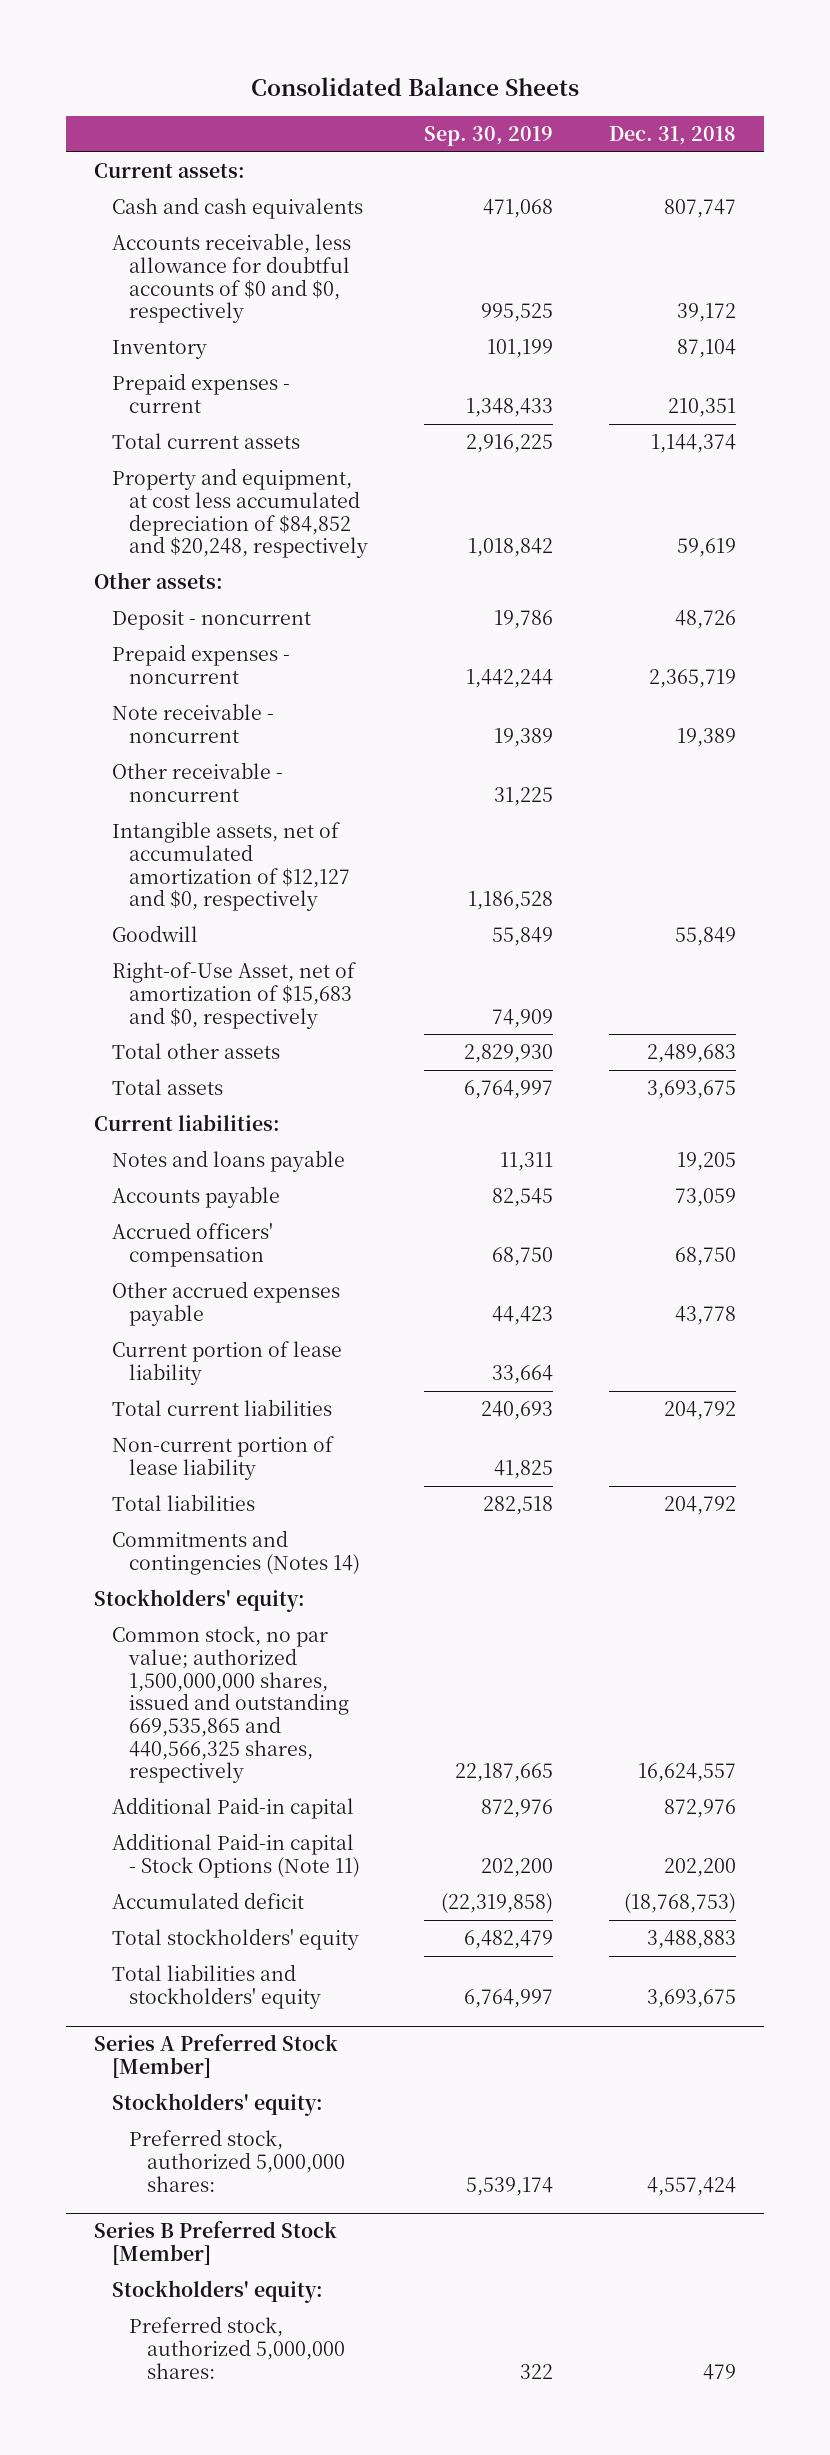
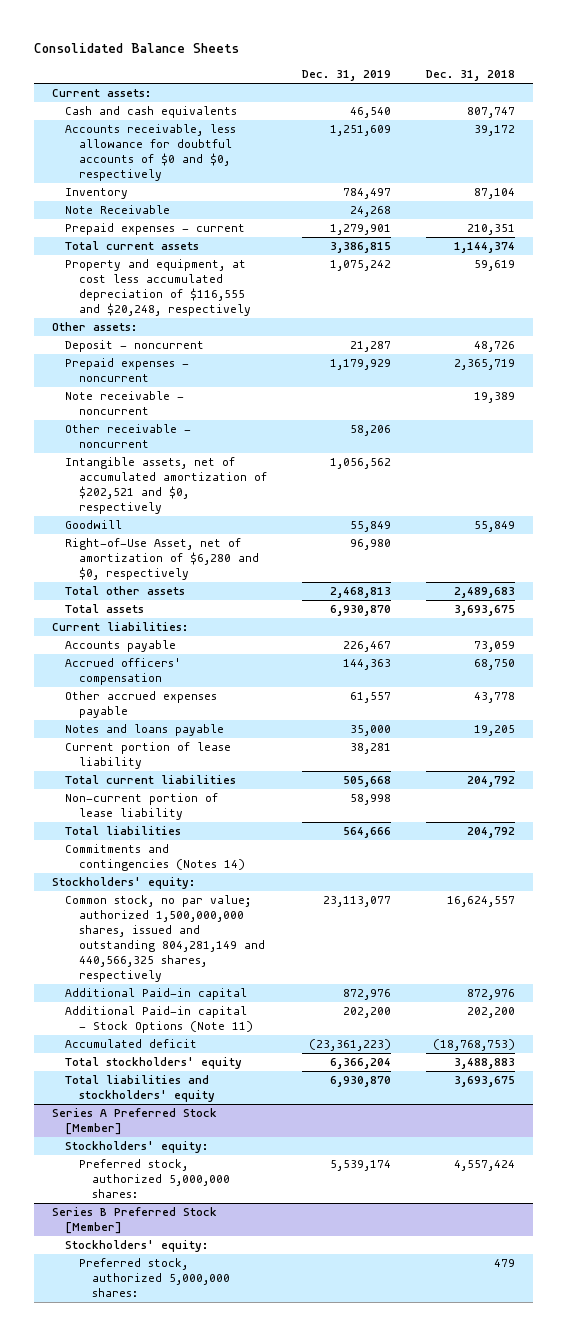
- | Sep. 30, 2019 | Dec. 31, 2018
+ | Dec. 31, 2019 | Dec. 31, 2018
+ Note Receivable | 24,268 |
- Property and equipment, at cost less accumulated depreciation of $84,852 and $20,248, respectively | 1,018,842 | 59,619
+ Property and equipment, at cost less accumulated depreciation of $116,555 and $20,248, respectively | 1,075,242 | 59,619
- Intangible assets, net of accumulated amortization of $12,127 and $0, respectively | 1,186,528 |
+ Intangible assets, net of accumulated amortization of $202,521 and $0, respectively | 1,056,562 |
- Right-of-Use Asset, net of amortization of $15,683 and $0, respectively | 74,909 |
+ Right-of-Use Asset, net of amortization of $6,280 and $0, respectively | 96,980 |
moved down: Notes and loans payable | 35,000 | 19,205
- Common stock, no par value; authorized 1,500,000,000 shares, issued and outstanding 669,535,865 and 440,566,325 shares, respectively | 22,187,665 | 16,624,557
+ Common stock, no par value; authorized 1,500,000,000 shares, issued and outstanding 804,281,149 and 440,566,325 shares, respectively | 23,113,077 | 16,624,557

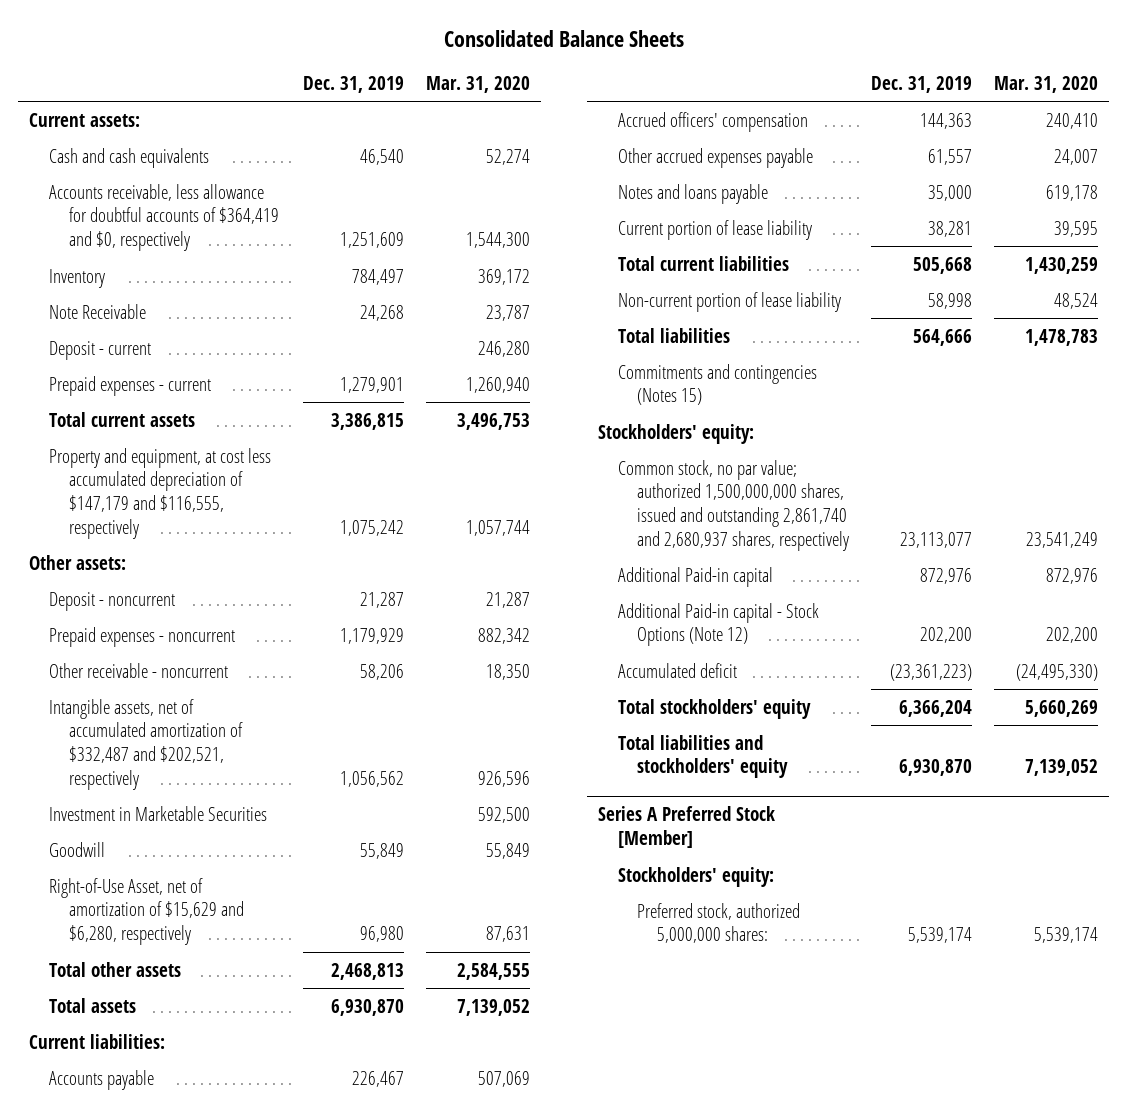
- | Dec. 31, 2019 | Dec. 31, 2018
+ | Dec. 31, 2019 | Mar. 31, 2020
- Accounts receivable, less allowance for doubtful accounts of $0 and $0, respectively | 1,251,609 | 39,172
+ Accounts receivable, less allowance for doubtful accounts of $364,419 and $0, respectively | 1,251,609 | 1,544,300
+ Deposit - current | | 246,280
- Property and equipment, at cost less accumulated depreciation of $116,555 and $20,248, respectively | 1,075,242 | 59,619
+ Property and equipment, at cost less accumulated depreciation of $147,179 and $116,555, respectively | 1,075,242 | 1,057,744
- Note receivable - noncurrent | | 19,389
- Intangible assets, net of accumulated amortization of $202,521 and $0, respectively | 1,056,562 |
+ Intangible assets, net of accumulated amortization of $332,487 and $202,521, respectively | 1,056,562 | 926,596
+ Investment in Marketable Securities | | 592,500
- Right-of-Use Asset, net of amortization of $6,280 and $0, respectively | 96,980 |
+ Right-of-Use Asset, net of amortization of $15,629 and $6,280, respectively | 96,980 | 87,631
- Commitments and contingencies (Notes 14)
+ Commitments and contingencies (Notes 15)
- Common stock, no par value; authorized 1,500,000,000 shares, issued and outstanding 804,281,149 and 440,566,325 shares, respectively | 23,113,077 | 16,624,557
+ Common stock, no par value; authorized 1,500,000,000 shares, issued and outstanding 2,861,740 and 2,680,937 shares, respectively | 23,113,077 | 23,541,249
- Additional Paid-in capital - Stock Options (Note 11) | 202,200 | 202,200
+ Additional Paid-in capital - Stock Options (Note 12) | 202,200 | 202,200
- Series B Preferred Stock [Member]
- Stockholders' equity:
- Preferred stock, authorized 5,000,000 shares: | | 479

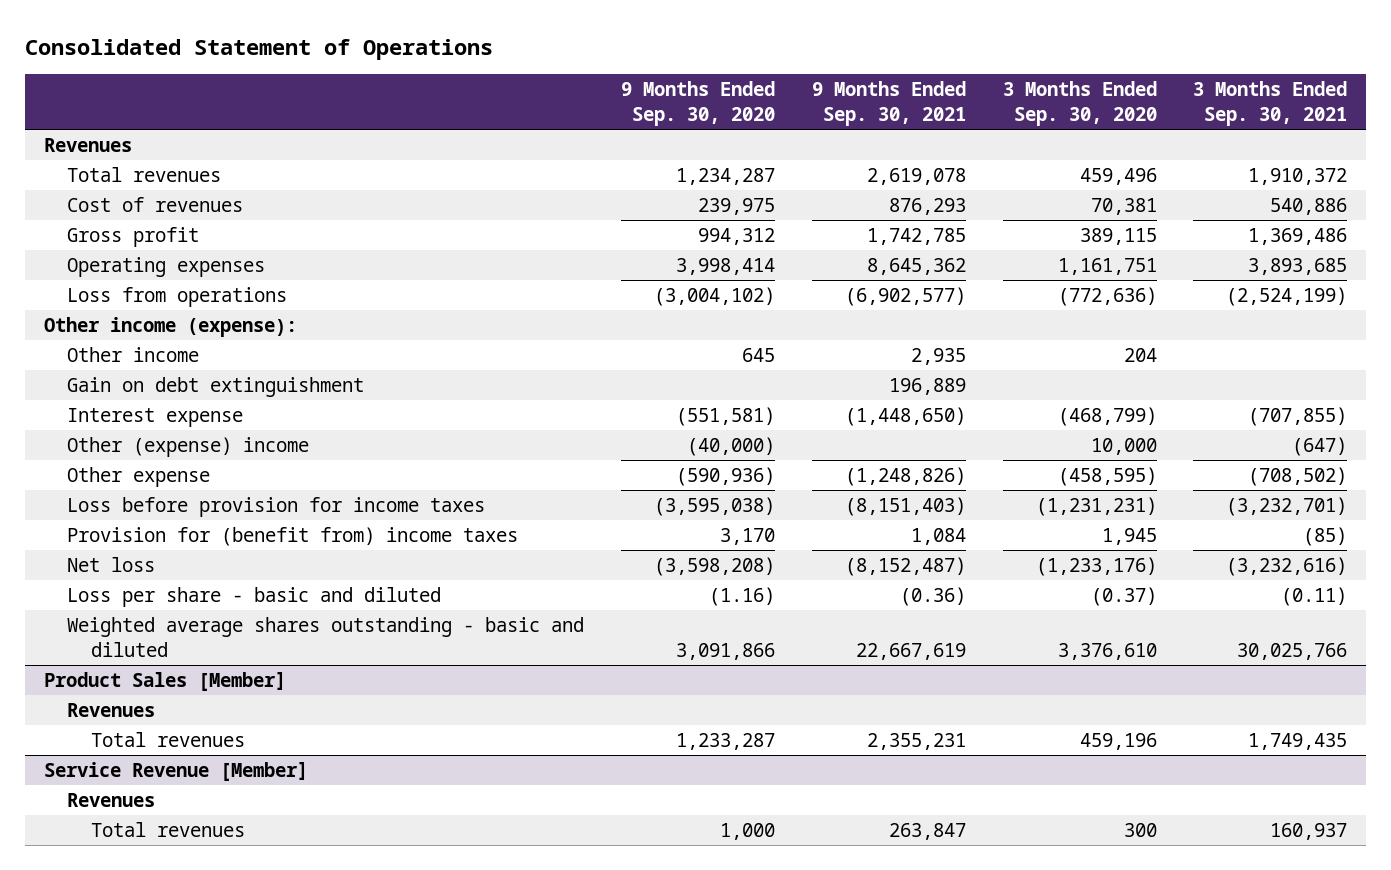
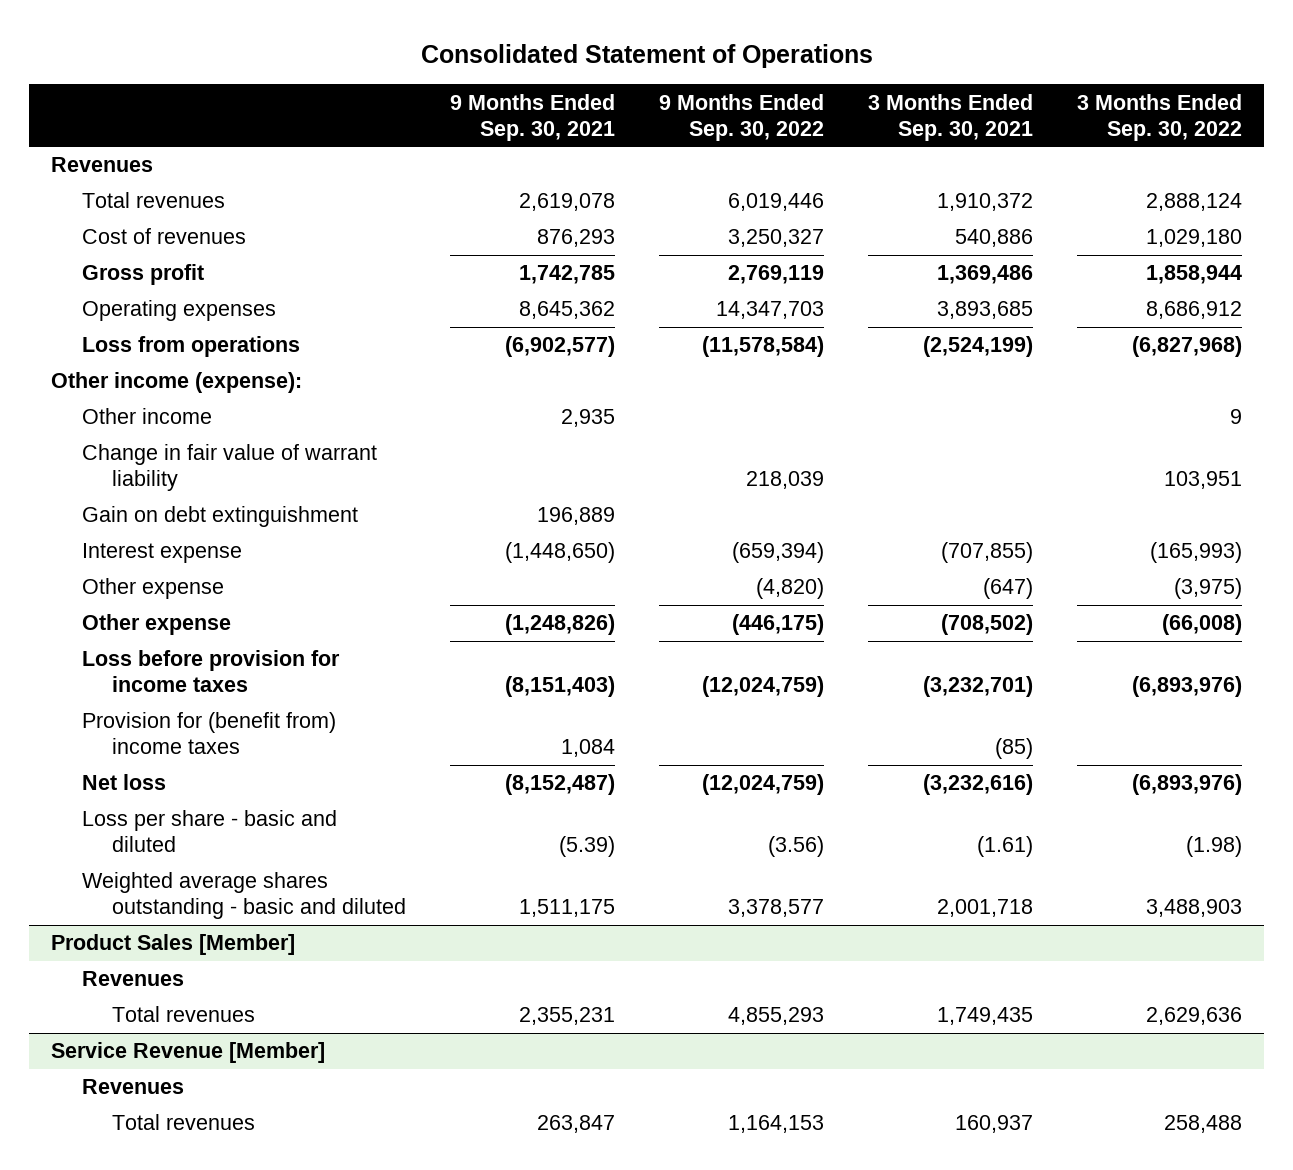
- | 9 Months Ended Sep. 30, 2020 | 9 Months Ended Sep. 30, 2021 | 3 Months Ended Sep. 30, 2020 | 3 Months Ended Sep. 30, 2021
+ | 9 Months Ended Sep. 30, 2021 | 9 Months Ended Sep. 30, 2022 | 3 Months Ended Sep. 30, 2021 | 3 Months Ended Sep. 30, 2022
+ Change in fair value of warrant liability | | 218,039 | | 103,951
- Other (expense) income | (40,000) | | 10,000 | (647)
+ Other expense | | (4,820) | (647) | (3,975)
- Loss per share - basic and diluted | (1.16) | (0.36) | (0.37) | (0.11)
- Weighted average shares outstanding - basic and diluted | 3,091,866 | 22,667,619 | 3,376,610 | 30,025,766
+ Loss per share - basic and diluted | (5.39) | (3.56) | (1.61) | (1.98)
+ Weighted average shares outstanding - basic and diluted | 1,511,175 | 3,378,577 | 2,001,718 | 3,488,903

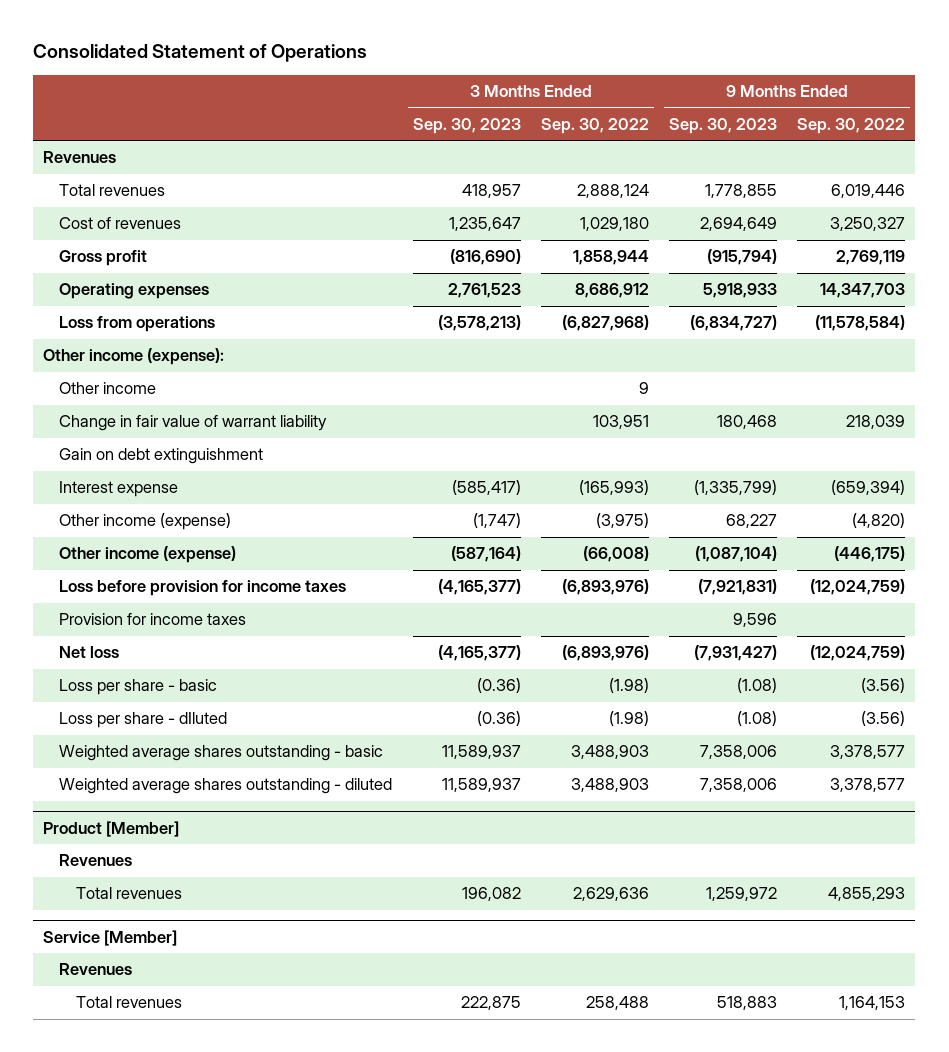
- | 9 Months Ended Sep. 30, 2021 | 9 Months Ended Sep. 30, 2022 | 3 Months Ended Sep. 30, 2021 | 3 Months Ended Sep. 30, 2022
+ | 3 Months Ended Sep. 30, 2023 | 3 Months Ended Sep. 30, 2022 | 9 Months Ended Sep. 30, 2023 | 9 Months Ended Sep. 30, 2022
- Other expense | | (4,820) | (647) | (3,975)
- Other expense | (1,248,826) | (446,175) | (708,502) | (66,008)
+ Other income (expense) | (1,747) | (3,975) | 68,227 | (4,820)
+ Other income (expense) | (587,164) | (66,008) | (1,087,104) | (446,175)
- Provision for (benefit from) income taxes | 1,084 | | (85) |
+ Provision for income taxes | | | 9,596 |
- Loss per share - basic and diluted | (5.39) | (3.56) | (1.61) | (1.98)
- Weighted average shares outstanding - basic and diluted | 1,511,175 | 3,378,577 | 2,001,718 | 3,488,903
- Product Sales [Member]
+ Loss per share - basic | (0.36) | (1.98) | (1.08) | (3.56)
+ Loss per share - dIluted | (0.36) | (1.98) | (1.08) | (3.56)
+ Weighted average shares outstanding - basic | 11,589,937 | 3,488,903 | 7,358,006 | 3,378,577
+ Weighted average shares outstanding - diluted | 11,589,937 | 3,488,903 | 7,358,006 | 3,378,577
+ Product [Member]
- Service Revenue [Member]
+ Service [Member]

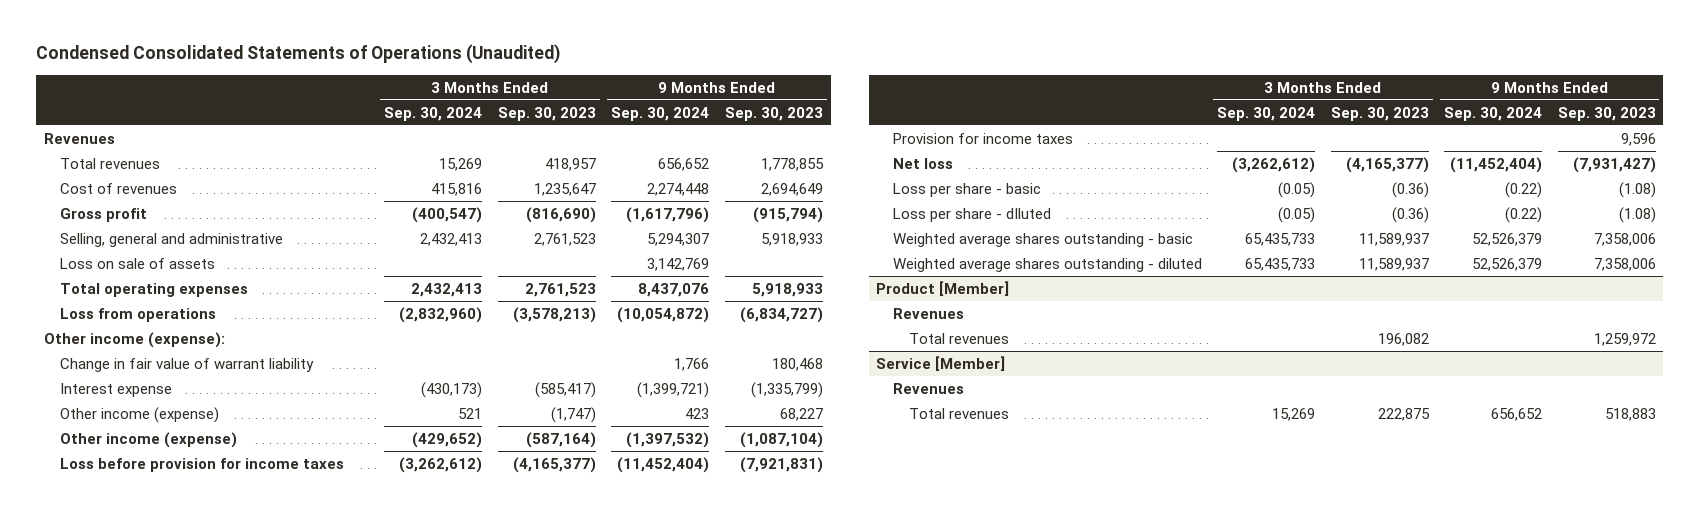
- Consolidated Statement of Operations
+ Condensed Consolidated Statements of Operations (Unaudited)
- | 3 Months Ended Sep. 30, 2023 | 3 Months Ended Sep. 30, 2022 | 9 Months Ended Sep. 30, 2023 | 9 Months Ended Sep. 30, 2022
+ | 3 Months Ended Sep. 30, 2024 | 3 Months Ended Sep. 30, 2023 | 9 Months Ended Sep. 30, 2024 | 9 Months Ended Sep. 30, 2023
- Operating expenses | 2,761,523 | 8,686,912 | 5,918,933 | 14,347,703
+ Selling, general and administrative | 2,432,413 | 2,761,523 | 5,294,307 | 5,918,933
+ Loss on sale of assets | | | 3,142,769 |
+ Total operating expenses | 2,432,413 | 2,761,523 | 8,437,076 | 5,918,933
- Other income | | 9 | |
- Gain on debt extinguishment

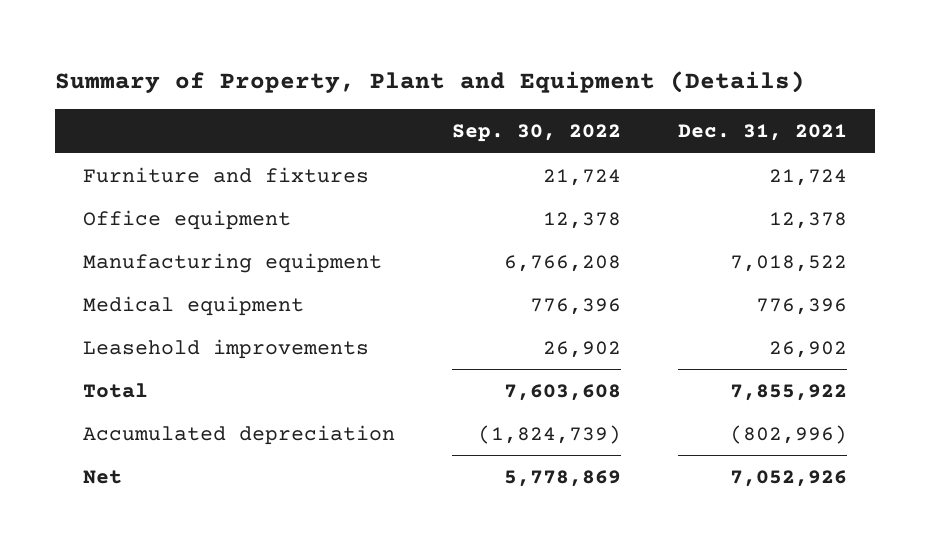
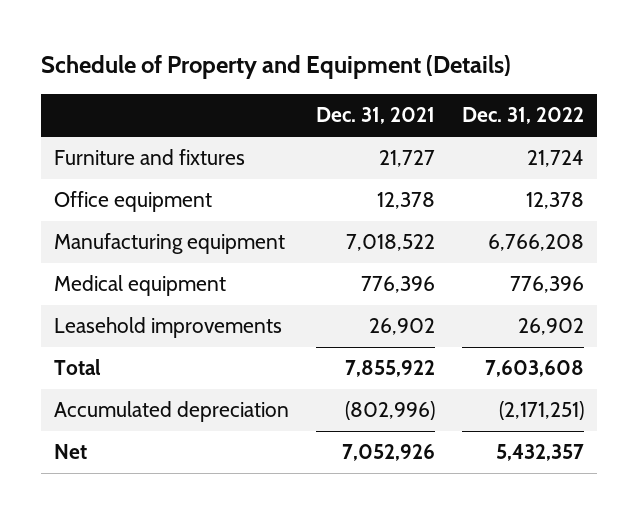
- Summary of Property, Plant and Equipment (Details)
+ Schedule of Property and Equipment (Details)
- | Sep. 30, 2022 | Dec. 31, 2021
+ | Dec. 31, 2021 | Dec. 31, 2022
- Furniture and fixtures | 21,724 | 21,724
+ Furniture and fixtures | 21,727 | 21,724

